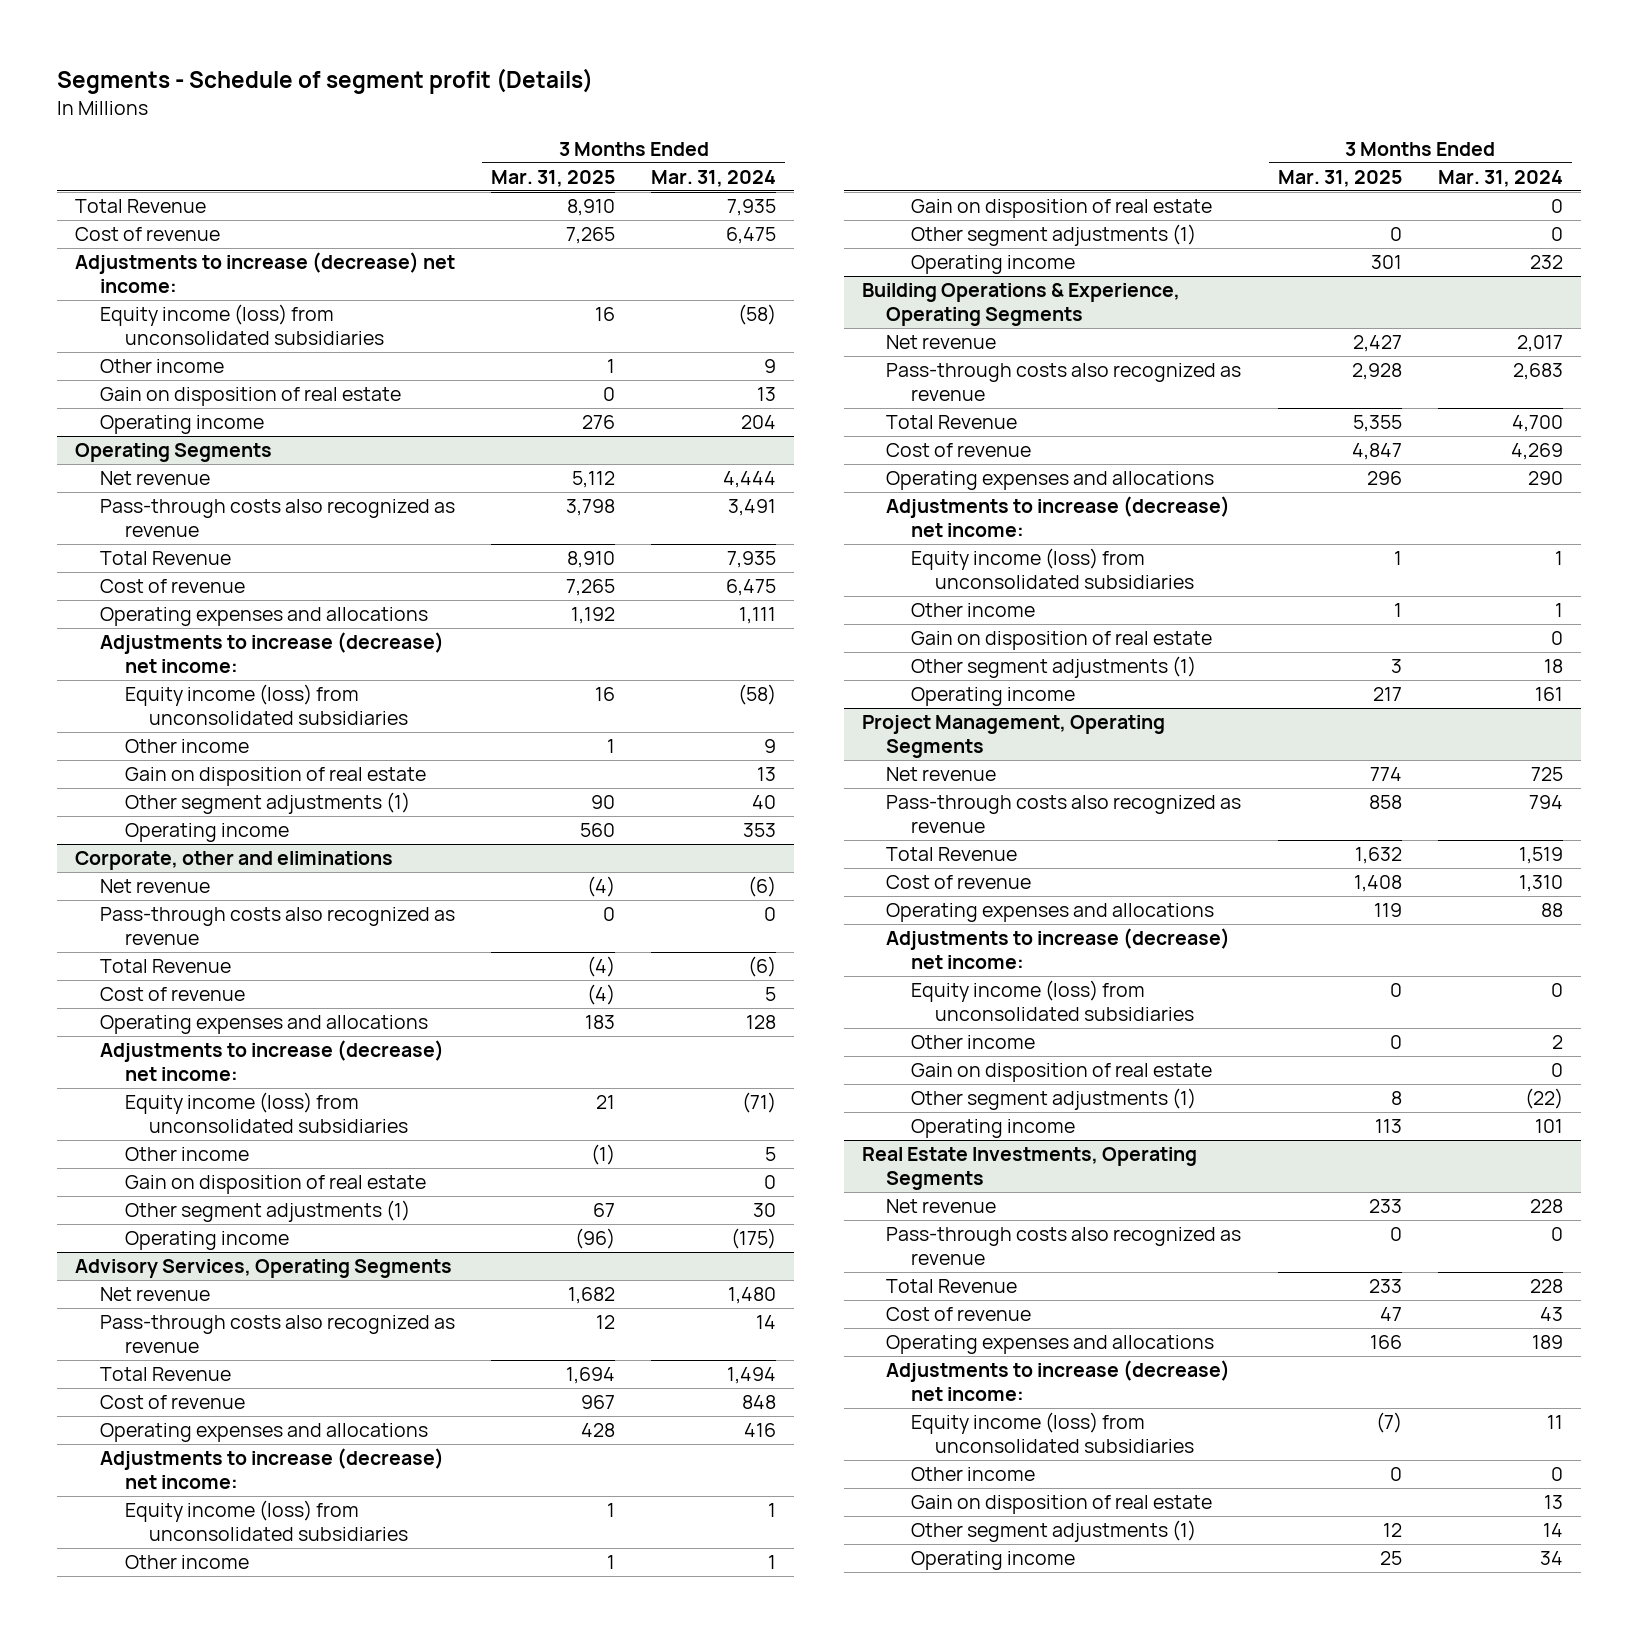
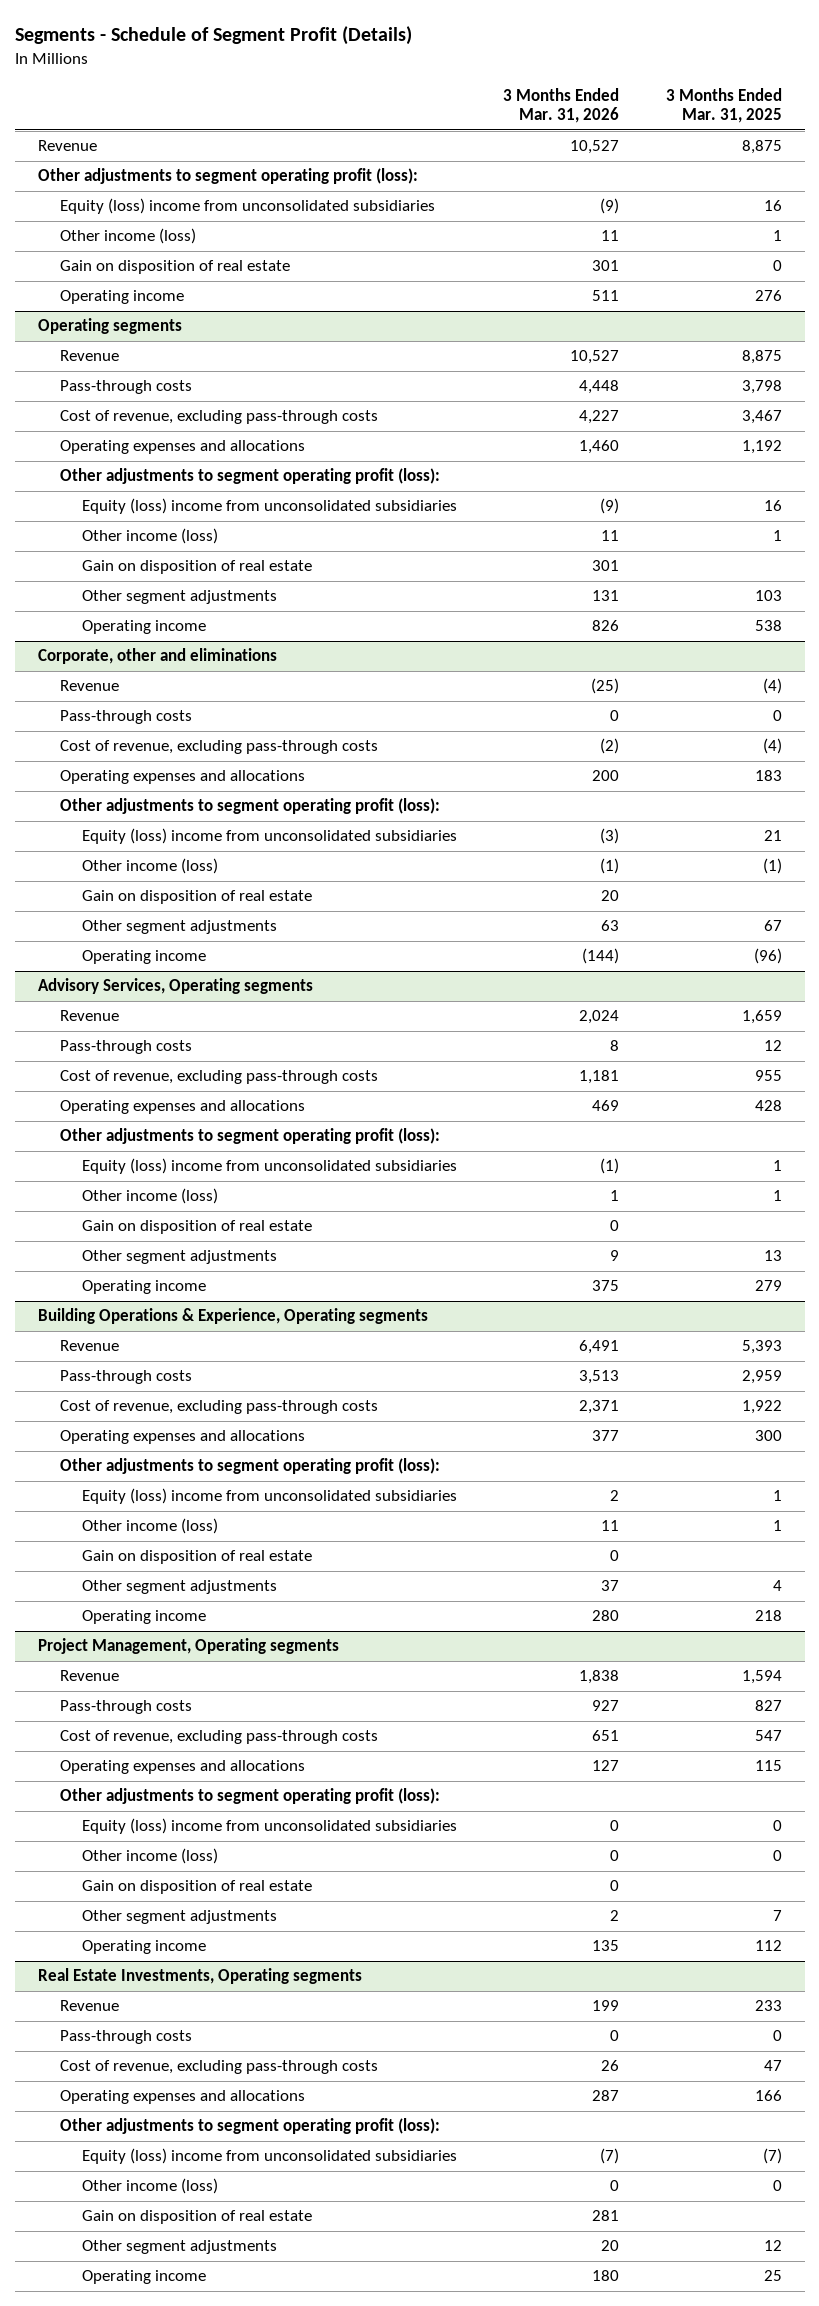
- Segments - Schedule of segment profit (Details)
+ Segments - Schedule of Segment Profit (Details)
- | 3 Months Ended Mar. 31, 2025 | 3 Months Ended Mar. 31, 2024
+ | 3 Months Ended Mar. 31, 2026 | 3 Months Ended Mar. 31, 2025
- Total Revenue | 8,910 | 7,935
- Cost of revenue | 7,265 | 6,475
- Adjustments to increase (decrease) net income:
- Equity income (loss) from unconsolidated subsidiaries | 16 | (58)
- Other income | 1 | 9
+ Revenue | 10,527 | 8,875
+ Other adjustments to segment operating profit (loss):
+ Equity (loss) income from unconsolidated subsidiaries | (9) | 16
+ Other income (loss) | 11 | 1
- Operating Segments
- Net revenue | 5,112 | 4,444
- Pass-through costs also recognized as revenue | 3,798 | 3,491
- Total Revenue | 8,910 | 7,935
- Cost of revenue | 7,265 | 6,475
+ Operating segments
+ Revenue | 10,527 | 8,875
+ Pass-through costs | 4,448 | 3,798
+ Cost of revenue, excluding pass-through costs | 4,227 | 3,467
- Adjustments to increase (decrease) net income:
- Equity income (loss) from unconsolidated subsidiaries | 16 | (58)
- Other income | 1 | 9
+ Other adjustments to segment operating profit (loss):
+ Equity (loss) income from unconsolidated subsidiaries | (9) | 16
+ Other income (loss) | 11 | 1
- Other segment adjustments (1) | 90 | 40
- Operating income | 560 | 353
+ Other segment adjustments | 131 | 103
+ Operating income | 826 | 538
@ Corporate, other and eliminations
- Net revenue | (4) | (6)
- Pass-through costs also recognized as revenue | 0 | 0
- Total Revenue | (4) | (6)
- Cost of revenue | (4) | 5
+ Revenue | (25) | (4)
+ Pass-through costs | 0 | 0
+ Cost of revenue, excluding pass-through costs | (2) | (4)
- Adjustments to increase (decrease) net income:
- Equity income (loss) from unconsolidated subsidiaries | 21 | (71)
- Other income | (1) | 5
+ Other adjustments to segment operating profit (loss):
+ Equity (loss) income from unconsolidated subsidiaries | (3) | 21
+ Other income (loss) | (1) | (1)
- Other segment adjustments (1) | 67 | 30
+ Other segment adjustments | 63 | 67
- Advisory Services, Operating Segments
- Net revenue | 1,682 | 1,480
- Pass-through costs also recognized as revenue | 12 | 14
- Total Revenue | 1,694 | 1,494
- Cost of revenue | 967 | 848
+ Advisory Services, Operating segments
+ Revenue | 2,024 | 1,659
+ Pass-through costs | 8 | 12
+ Cost of revenue, excluding pass-through costs | 1,181 | 955
- Adjustments to increase (decrease) net income:
- Equity income (loss) from unconsolidated subsidiaries | 1 | 1
- Other income | 1 | 1
+ Other adjustments to segment operating profit (loss):
+ Equity (loss) income from unconsolidated subsidiaries | (1) | 1
+ Other income (loss) | 1 | 1
- Other segment adjustments (1) | 0 | 0
- Operating income | 301 | 232
- Building Operations & Experience, Operating Segments
- Net revenue | 2,427 | 2,017
- Pass-through costs also recognized as revenue | 2,928 | 2,683
- Total Revenue | 5,355 | 4,700
- Cost of revenue | 4,847 | 4,269
- Operating expenses and allocations | 296 | 290
- Adjustments to increase (decrease) net income:
- Equity income (loss) from unconsolidated subsidiaries | 1 | 1
- Other income | 1 | 1
+ Other segment adjustments | 9 | 13
+ Operating income | 375 | 279
+ Building Operations & Experience, Operating segments
+ Revenue | 6,491 | 5,393
+ Pass-through costs | 3,513 | 2,959
+ Cost of revenue, excluding pass-through costs | 2,371 | 1,922
+ Operating expenses and allocations | 377 | 300
+ Other adjustments to segment operating profit (loss):
+ Equity (loss) income from unconsolidated subsidiaries | 2 | 1
+ Other income (loss) | 11 | 1
- Other segment adjustments (1) | 3 | 18
- Operating income | 217 | 161
- Project Management, Operating Segments
- Net revenue | 774 | 725
- Pass-through costs also recognized as revenue | 858 | 794
- Total Revenue | 1,632 | 1,519
- Cost of revenue | 1,408 | 1,310
- Operating expenses and allocations | 119 | 88
- Adjustments to increase (decrease) net income:
- Equity income (loss) from unconsolidated subsidiaries | 0 | 0
- Other income | 0 | 2
+ Other segment adjustments | 37 | 4
+ Operating income | 280 | 218
+ Project Management, Operating segments
+ Revenue | 1,838 | 1,594
+ Pass-through costs | 927 | 827
+ Cost of revenue, excluding pass-through costs | 651 | 547
+ Operating expenses and allocations | 127 | 115
+ Other adjustments to segment operating profit (loss):
+ Equity (loss) income from unconsolidated subsidiaries | 0 | 0
+ Other income (loss) | 0 | 0
- Other segment adjustments (1) | 8 | (22)
- Operating income | 113 | 101
- Real Estate Investments, Operating Segments
- Net revenue | 233 | 228
- Pass-through costs also recognized as revenue | 0 | 0
- Total Revenue | 233 | 228
- Cost of revenue | 47 | 43
+ Other segment adjustments | 2 | 7
+ Operating income | 135 | 112
+ Real Estate Investments, Operating segments
+ Revenue | 199 | 233
+ Pass-through costs | 0 | 0
+ Cost of revenue, excluding pass-through costs | 26 | 47
- Adjustments to increase (decrease) net income:
- Equity income (loss) from unconsolidated subsidiaries | (7) | 11
- Other income | 0 | 0
+ Other adjustments to segment operating profit (loss):
+ Equity (loss) income from unconsolidated subsidiaries | (7) | (7)
+ Other income (loss) | 0 | 0
- Other segment adjustments (1) | 12 | 14
+ Other segment adjustments | 20 | 12

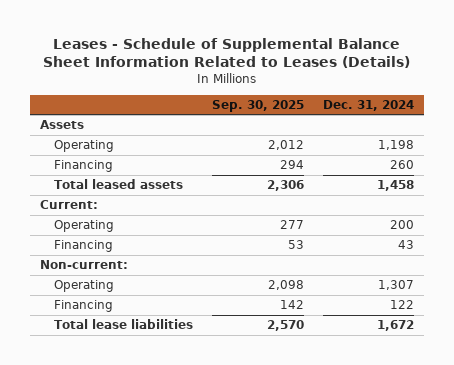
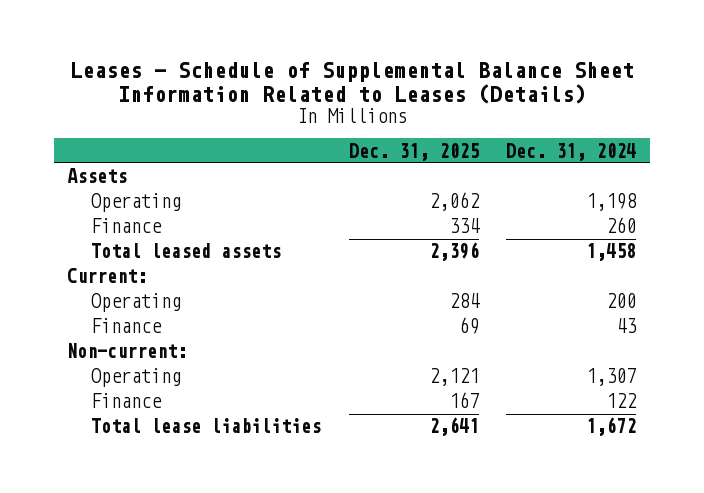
- | Sep. 30, 2025 | Dec. 31, 2024
+ | Dec. 31, 2025 | Dec. 31, 2024
- Financing | 294 | 260
+ Finance | 334 | 260
- Financing | 53 | 43
+ Finance | 69 | 43
- Financing | 142 | 122
+ Finance | 167 | 122

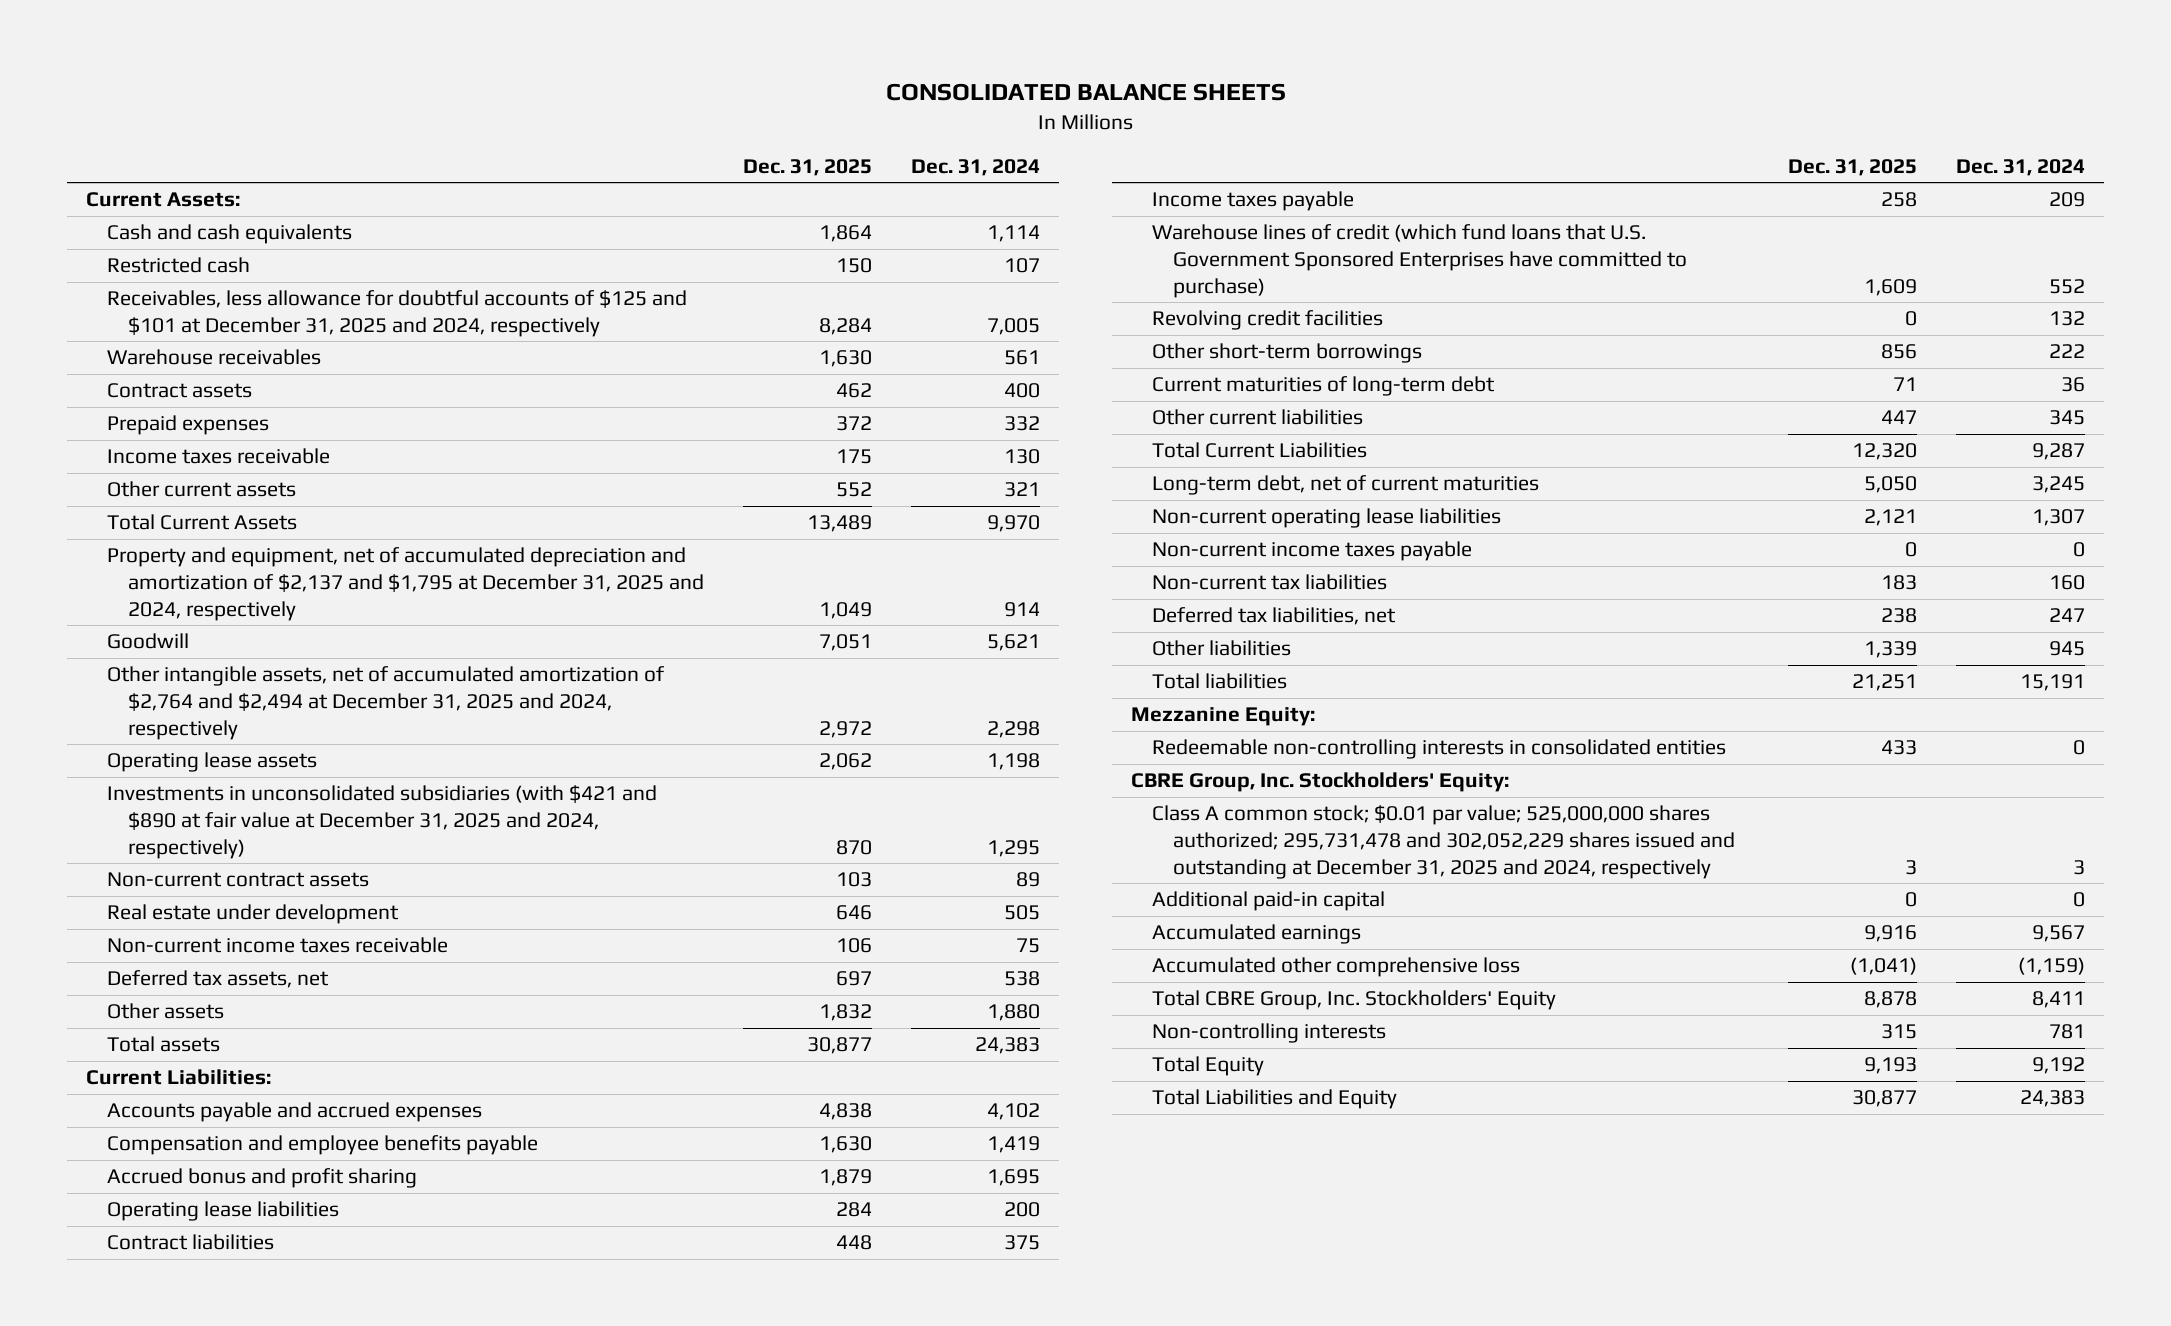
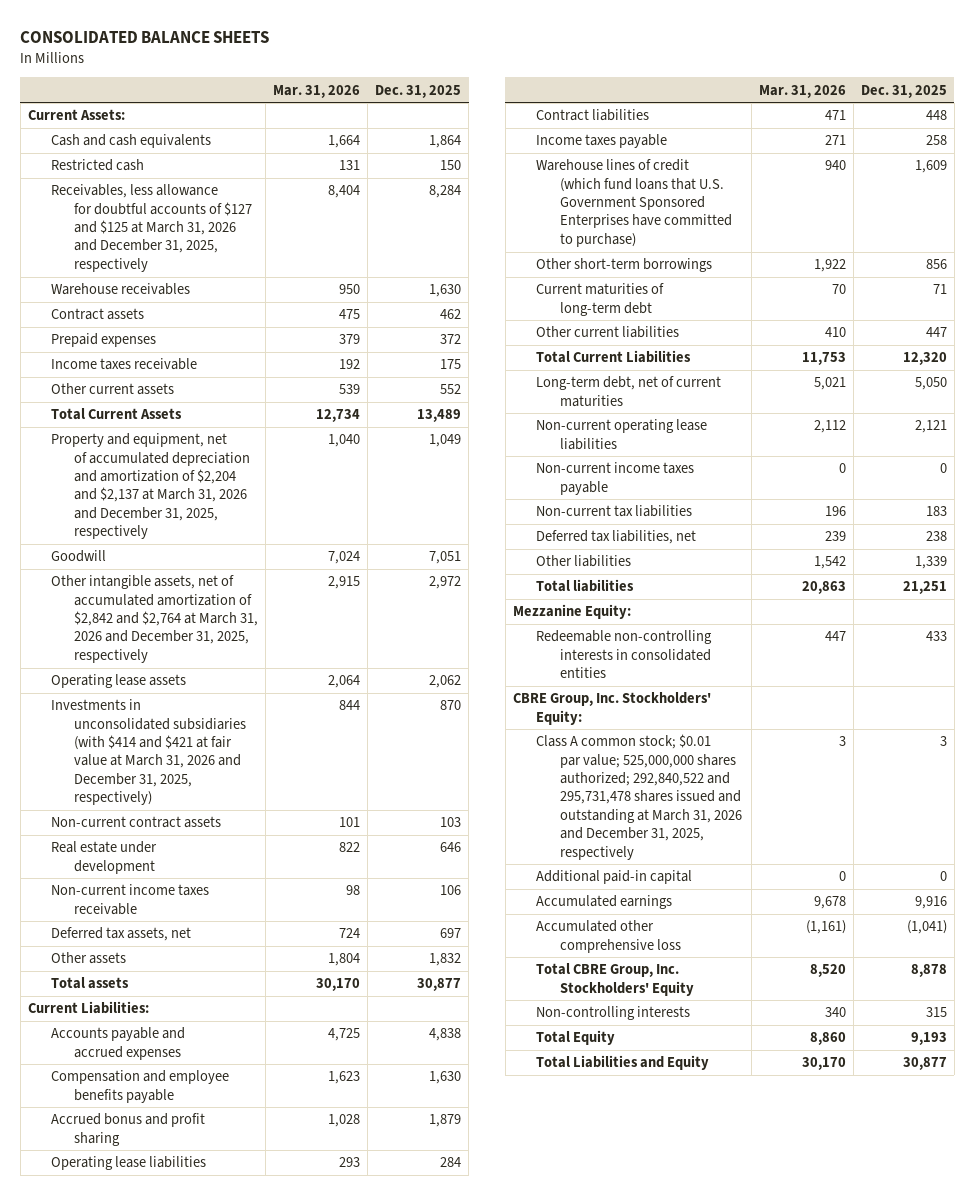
- | Dec. 31, 2025 | Dec. 31, 2024
+ | Mar. 31, 2026 | Dec. 31, 2025
- Receivables, less allowance for doubtful accounts of $125 and $101 at December 31, 2025 and 2024, respectively | 8,284 | 7,005
+ Receivables, less allowance for doubtful accounts of $127 and $125 at March 31, 2026 and December 31, 2025, respectively | 8,404 | 8,284
- Property and equipment, net of accumulated depreciation and amortization of $2,137 and $1,795 at December 31, 2025 and 2024, respectively | 1,049 | 914
+ Property and equipment, net of accumulated depreciation and amortization of $2,204 and $2,137 at March 31, 2026 and December 31, 2025, respectively | 1,040 | 1,049
- Other intangible assets, net of accumulated amortization of $2,764 and $2,494 at December 31, 2025 and 2024, respectively | 2,972 | 2,298
+ Other intangible assets, net of accumulated amortization of $2,842 and $2,764 at March 31, 2026 and December 31, 2025, respectively | 2,915 | 2,972
- Investments in unconsolidated subsidiaries (with $421 and $890 at fair value at December 31, 2025 and 2024, respectively) | 870 | 1,295
+ Investments in unconsolidated subsidiaries (with $414 and $421 at fair value at March 31, 2026 and December 31, 2025, respectively) | 844 | 870
- Revolving credit facilities | 0 | 132
- Class A common stock; $0.01 par value; 525,000,000 shares authorized; 295,731,478 and 302,052,229 shares issued and outstanding at December 31, 2025 and 2024, respectively | 3 | 3
+ Class A common stock; $0.01 par value; 525,000,000 shares authorized; 292,840,522 and 295,731,478 shares issued and outstanding at March 31, 2026 and December 31, 2025, respectively | 3 | 3

